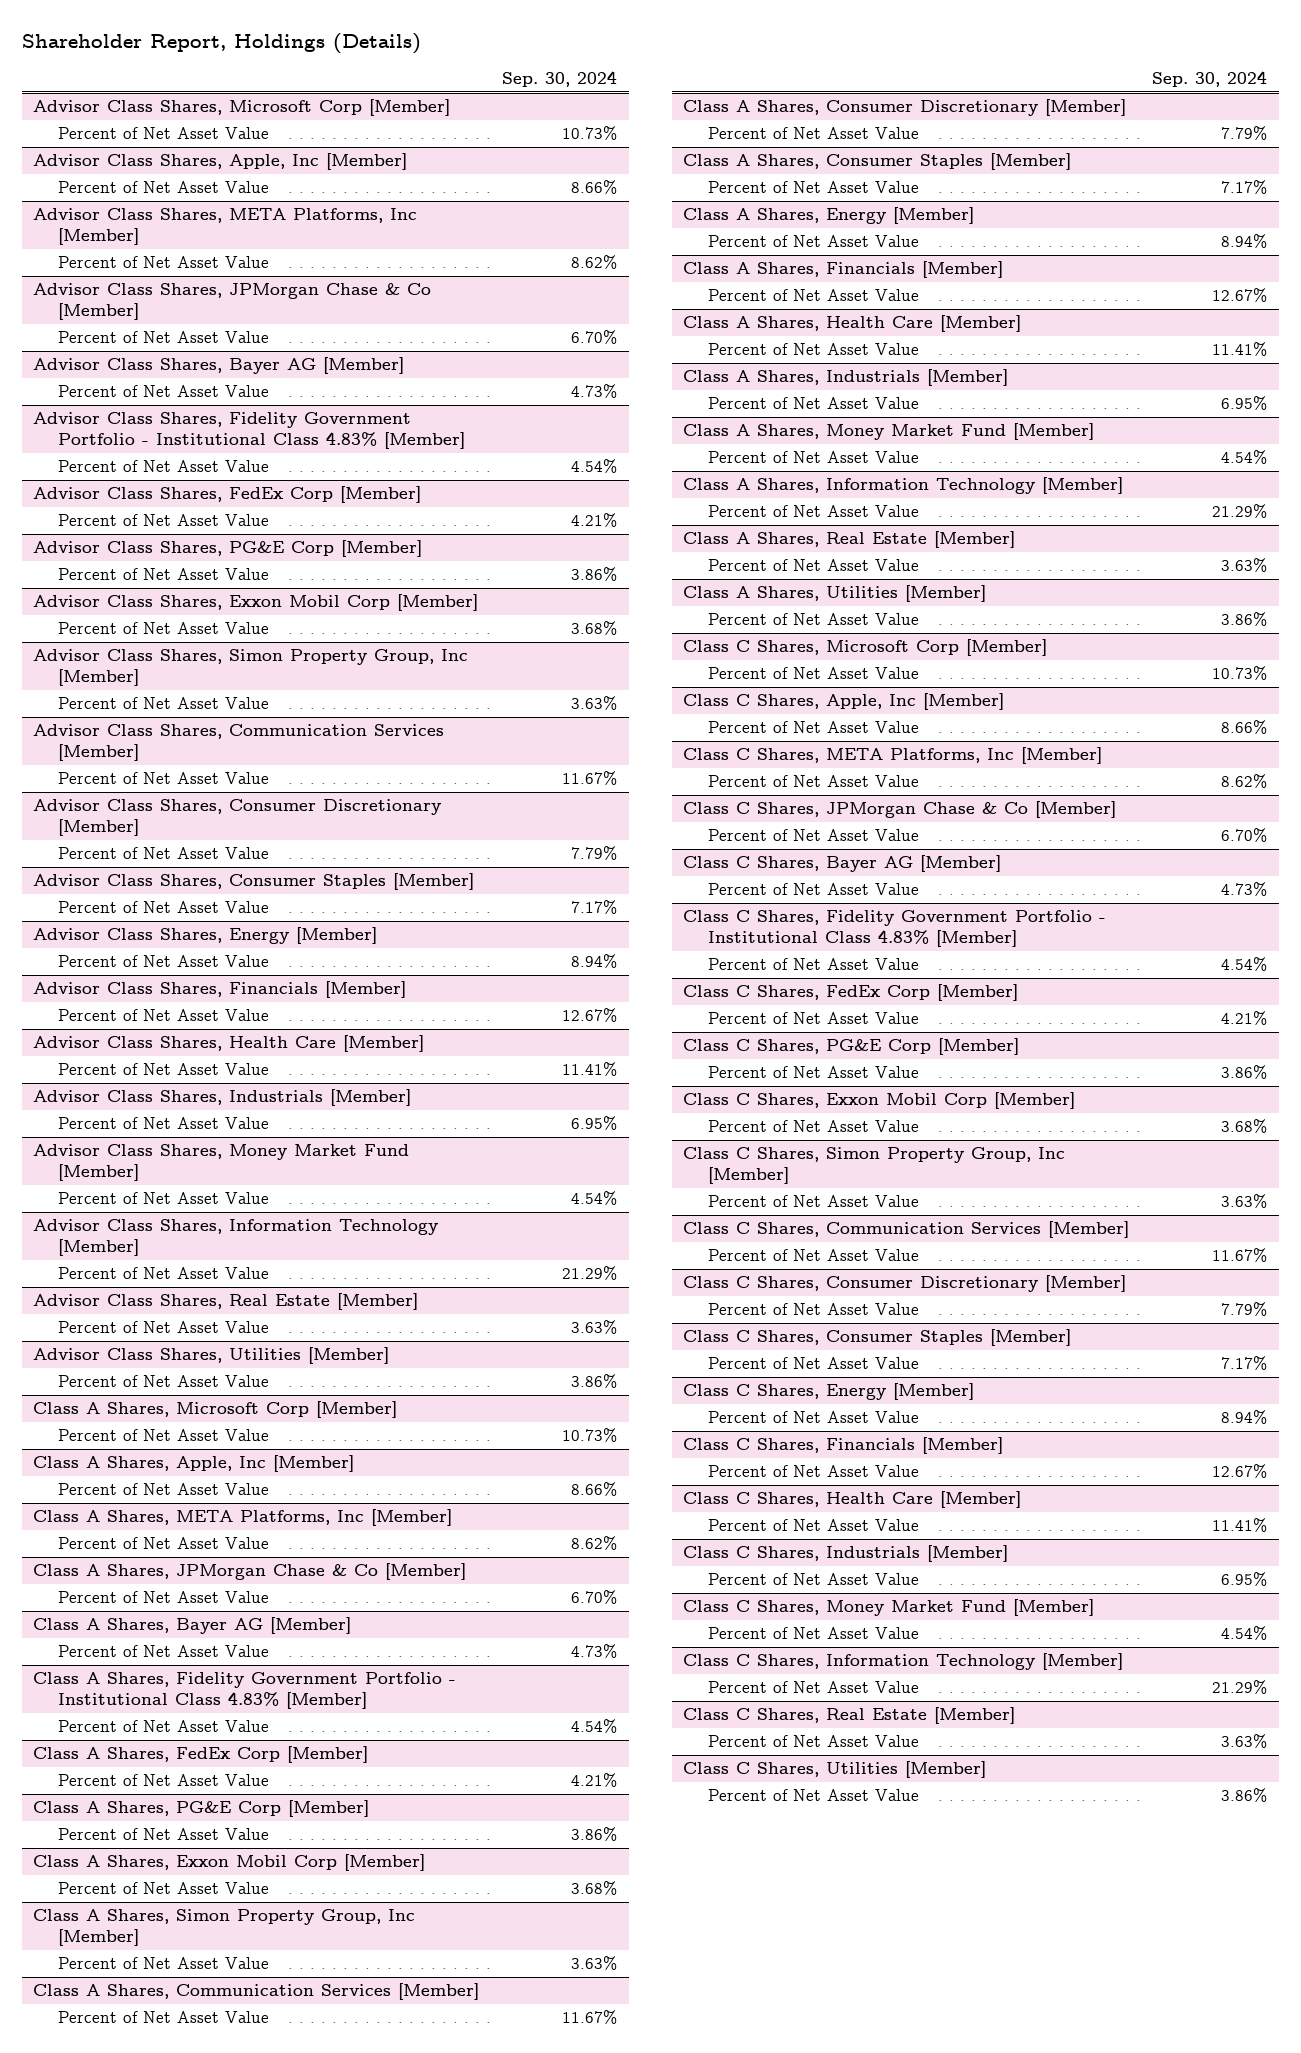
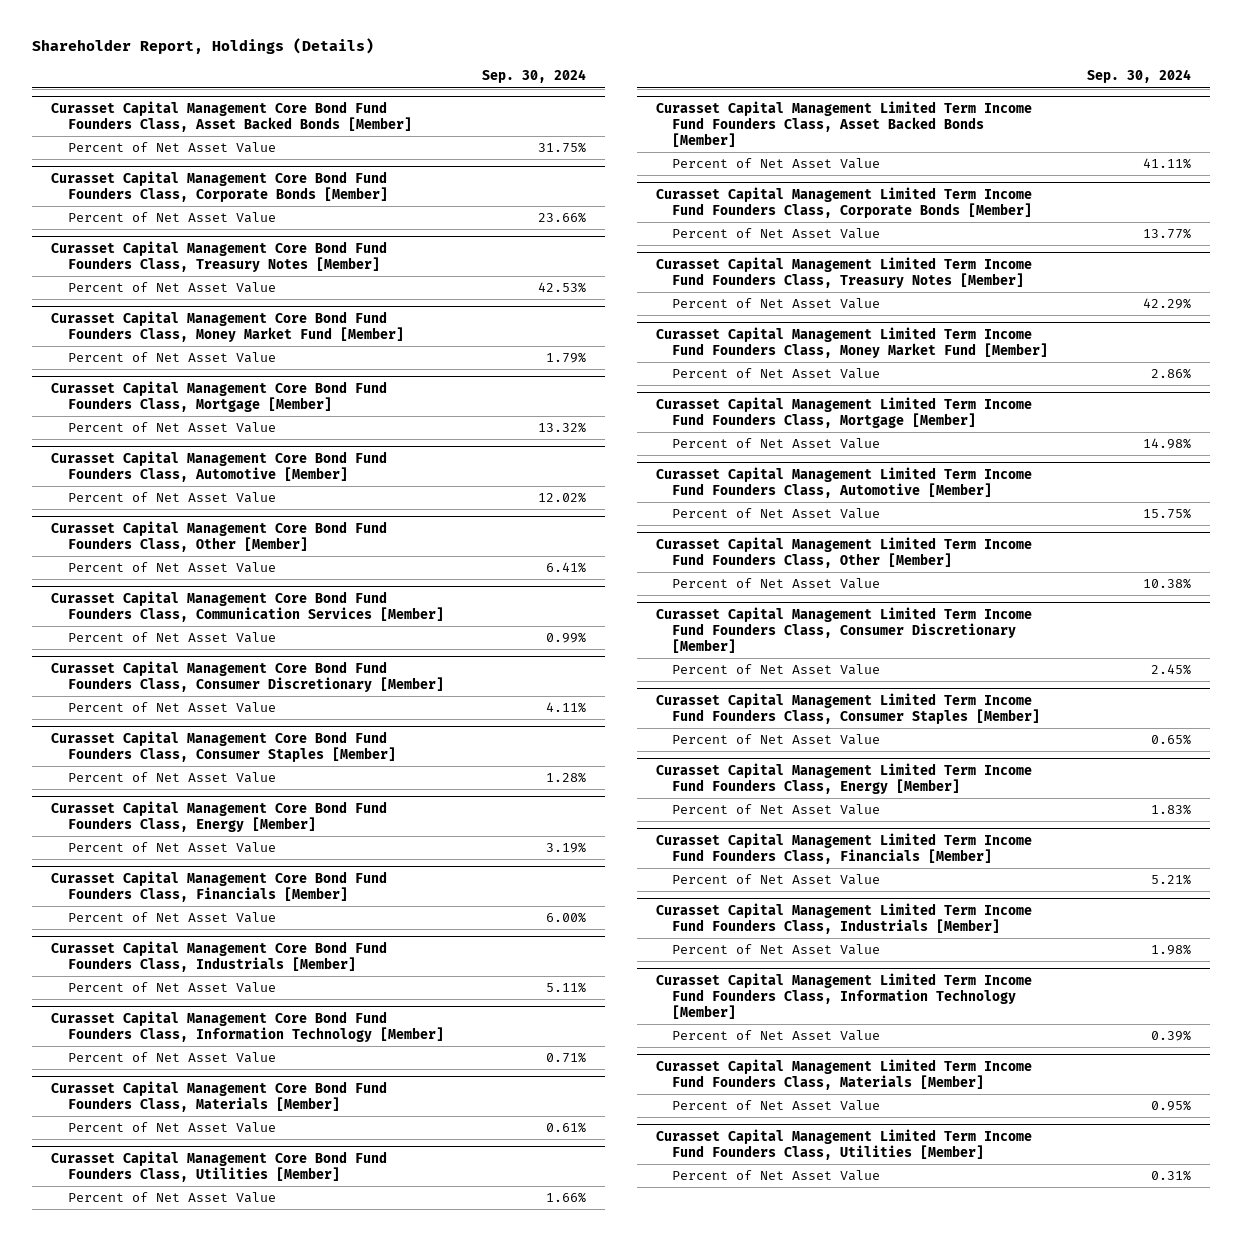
- Advisor Class Shares, Microsoft Corp [Member]
- Percent of Net Asset Value | 10.73%
- Advisor Class Shares, Apple, Inc [Member]
- Percent of Net Asset Value | 8.66%
- Advisor Class Shares, META Platforms, Inc [Member]
- Percent of Net Asset Value | 8.62%
- Advisor Class Shares, JPMorgan Chase & Co [Member]
- Percent of Net Asset Value | 6.70%
- Advisor Class Shares, Bayer AG [Member]
- Percent of Net Asset Value | 4.73%
- Advisor Class Shares, Fidelity Government Portfolio - Institutional Class 4.83% [Member]
- Percent of Net Asset Value | 4.54%
- Advisor Class Shares, FedEx Corp [Member]
- Percent of Net Asset Value | 4.21%
- Advisor Class Shares, PG&E Corp [Member]
- Percent of Net Asset Value | 3.86%
- Advisor Class Shares, Exxon Mobil Corp [Member]
- Percent of Net Asset Value | 3.68%
- Advisor Class Shares, Simon Property Group, Inc [Member]
- Percent of Net Asset Value | 3.63%
- Advisor Class Shares, Communication Services [Member]
- Percent of Net Asset Value | 11.67%
- Advisor Class Shares, Consumer Discretionary [Member]
- Percent of Net Asset Value | 7.79%
- Advisor Class Shares, Consumer Staples [Member]
- Percent of Net Asset Value | 7.17%
- Advisor Class Shares, Energy [Member]
- Percent of Net Asset Value | 8.94%
- Advisor Class Shares, Financials [Member]
- Percent of Net Asset Value | 12.67%
- Advisor Class Shares, Health Care [Member]
- Percent of Net Asset Value | 11.41%
- Advisor Class Shares, Industrials [Member]
- Percent of Net Asset Value | 6.95%
- Advisor Class Shares, Money Market Fund [Member]
- Percent of Net Asset Value | 4.54%
- Advisor Class Shares, Information Technology [Member]
- Percent of Net Asset Value | 21.29%
- Advisor Class Shares, Real Estate [Member]
- Percent of Net Asset Value | 3.63%
- Advisor Class Shares, Utilities [Member]
- Percent of Net Asset Value | 3.86%
- Class A Shares, Microsoft Corp [Member]
- Percent of Net Asset Value | 10.73%
- Class A Shares, Apple, Inc [Member]
- Percent of Net Asset Value | 8.66%
- Class A Shares, META Platforms, Inc [Member]
- Percent of Net Asset Value | 8.62%
- Class A Shares, JPMorgan Chase & Co [Member]
- Percent of Net Asset Value | 6.70%
- Class A Shares, Bayer AG [Member]
- Percent of Net Asset Value | 4.73%
- Class A Shares, Fidelity Government Portfolio - Institutional Class 4.83% [Member]
- Percent of Net Asset Value | 4.54%
- Class A Shares, FedEx Corp [Member]
- Percent of Net Asset Value | 4.21%
- Class A Shares, PG&E Corp [Member]
- Percent of Net Asset Value | 3.86%
- Class A Shares, Exxon Mobil Corp [Member]
- Percent of Net Asset Value | 3.68%
- Class A Shares, Simon Property Group, Inc [Member]
- Percent of Net Asset Value | 3.63%
- Class A Shares, Communication Services [Member]
- Percent of Net Asset Value | 11.67%
- Class A Shares, Consumer Discretionary [Member]
- Percent of Net Asset Value | 7.79%
- Class A Shares, Consumer Staples [Member]
- Percent of Net Asset Value | 7.17%
- Class A Shares, Energy [Member]
- Percent of Net Asset Value | 8.94%
- Class A Shares, Financials [Member]
- Percent of Net Asset Value | 12.67%
- Class A Shares, Health Care [Member]
- Percent of Net Asset Value | 11.41%
- Class A Shares, Industrials [Member]
- Percent of Net Asset Value | 6.95%
- Class A Shares, Money Market Fund [Member]
- Percent of Net Asset Value | 4.54%
- Class A Shares, Information Technology [Member]
- Percent of Net Asset Value | 21.29%
- Class A Shares, Real Estate [Member]
- Percent of Net Asset Value | 3.63%
- Class A Shares, Utilities [Member]
- Percent of Net Asset Value | 3.86%
- Class C Shares, Microsoft Corp [Member]
- Percent of Net Asset Value | 10.73%
- Class C Shares, Apple, Inc [Member]
- Percent of Net Asset Value | 8.66%
- Class C Shares, META Platforms, Inc [Member]
- Percent of Net Asset Value | 8.62%
- Class C Shares, JPMorgan Chase & Co [Member]
- Percent of Net Asset Value | 6.70%
- Class C Shares, Bayer AG [Member]
- Percent of Net Asset Value | 4.73%
- Class C Shares, Fidelity Government Portfolio - Institutional Class 4.83% [Member]
- Percent of Net Asset Value | 4.54%
- Class C Shares, FedEx Corp [Member]
- Percent of Net Asset Value | 4.21%
- Class C Shares, PG&E Corp [Member]
- Percent of Net Asset Value | 3.86%
- Class C Shares, Exxon Mobil Corp [Member]
- Percent of Net Asset Value | 3.68%
- Class C Shares, Simon Property Group, Inc [Member]
- Percent of Net Asset Value | 3.63%
- Class C Shares, Communication Services [Member]
- Percent of Net Asset Value | 11.67%
- Class C Shares, Consumer Discretionary [Member]
- Percent of Net Asset Value | 7.79%
- Class C Shares, Consumer Staples [Member]
- Percent of Net Asset Value | 7.17%
- Class C Shares, Energy [Member]
- Percent of Net Asset Value | 8.94%
- Class C Shares, Financials [Member]
- Percent of Net Asset Value | 12.67%
- Class C Shares, Health Care [Member]
- Percent of Net Asset Value | 11.41%
- Class C Shares, Industrials [Member]
- Percent of Net Asset Value | 6.95%
- Class C Shares, Money Market Fund [Member]
- Percent of Net Asset Value | 4.54%
- Class C Shares, Information Technology [Member]
- Percent of Net Asset Value | 21.29%
- Class C Shares, Real Estate [Member]
- Percent of Net Asset Value | 3.63%
- Class C Shares, Utilities [Member]
- Percent of Net Asset Value | 3.86%
+ Curasset Capital Management Core Bond Fund Founders Class, Asset Backed Bonds [Member]
+ Percent of Net Asset Value | 31.75%
+ Curasset Capital Management Core Bond Fund Founders Class, Corporate Bonds [Member]
+ Percent of Net Asset Value | 23.66%
+ Curasset Capital Management Core Bond Fund Founders Class, Treasury Notes [Member]
+ Percent of Net Asset Value | 42.53%
+ Curasset Capital Management Core Bond Fund Founders Class, Money Market Fund [Member]
+ Percent of Net Asset Value | 1.79%
+ Curasset Capital Management Core Bond Fund Founders Class, Mortgage [Member]
+ Percent of Net Asset Value | 13.32%
+ Curasset Capital Management Core Bond Fund Founders Class, Automotive [Member]
+ Percent of Net Asset Value | 12.02%
+ Curasset Capital Management Core Bond Fund Founders Class, Other [Member]
+ Percent of Net Asset Value | 6.41%
+ Curasset Capital Management Core Bond Fund Founders Class, Communication Services [Member]
+ Percent of Net Asset Value | 0.99%
+ Curasset Capital Management Core Bond Fund Founders Class, Consumer Discretionary [Member]
+ Percent of Net Asset Value | 4.11%
+ Curasset Capital Management Core Bond Fund Founders Class, Consumer Staples [Member]
+ Percent of Net Asset Value | 1.28%
+ Curasset Capital Management Core Bond Fund Founders Class, Energy [Member]
+ Percent of Net Asset Value | 3.19%
+ Curasset Capital Management Core Bond Fund Founders Class, Financials [Member]
+ Percent of Net Asset Value | 6.00%
+ Curasset Capital Management Core Bond Fund Founders Class, Industrials [Member]
+ Percent of Net Asset Value | 5.11%
+ Curasset Capital Management Core Bond Fund Founders Class, Information Technology [Member]
+ Percent of Net Asset Value | 0.71%
+ Curasset Capital Management Core Bond Fund Founders Class, Materials [Member]
+ Percent of Net Asset Value | 0.61%
+ Curasset Capital Management Core Bond Fund Founders Class, Utilities [Member]
+ Percent of Net Asset Value | 1.66%
+ Curasset Capital Management Limited Term Income Fund Founders Class, Asset Backed Bonds [Member]
+ Percent of Net Asset Value | 41.11%
+ Curasset Capital Management Limited Term Income Fund Founders Class, Corporate Bonds [Member]
+ Percent of Net Asset Value | 13.77%
+ Curasset Capital Management Limited Term Income Fund Founders Class, Treasury Notes [Member]
+ Percent of Net Asset Value | 42.29%
+ Curasset Capital Management Limited Term Income Fund Founders Class, Money Market Fund [Member]
+ Percent of Net Asset Value | 2.86%
+ Curasset Capital Management Limited Term Income Fund Founders Class, Mortgage [Member]
+ Percent of Net Asset Value | 14.98%
+ Curasset Capital Management Limited Term Income Fund Founders Class, Automotive [Member]
+ Percent of Net Asset Value | 15.75%
+ Curasset Capital Management Limited Term Income Fund Founders Class, Other [Member]
+ Percent of Net Asset Value | 10.38%
+ Curasset Capital Management Limited Term Income Fund Founders Class, Consumer Discretionary [Member]
+ Percent of Net Asset Value | 2.45%
+ Curasset Capital Management Limited Term Income Fund Founders Class, Consumer Staples [Member]
+ Percent of Net Asset Value | 0.65%
+ Curasset Capital Management Limited Term Income Fund Founders Class, Energy [Member]
+ Percent of Net Asset Value | 1.83%
+ Curasset Capital Management Limited Term Income Fund Founders Class, Financials [Member]
+ Percent of Net Asset Value | 5.21%
+ Curasset Capital Management Limited Term Income Fund Founders Class, Industrials [Member]
+ Percent of Net Asset Value | 1.98%
+ Curasset Capital Management Limited Term Income Fund Founders Class, Information Technology [Member]
+ Percent of Net Asset Value | 0.39%
+ Curasset Capital Management Limited Term Income Fund Founders Class, Materials [Member]
+ Percent of Net Asset Value | 0.95%
+ Curasset Capital Management Limited Term Income Fund Founders Class, Utilities [Member]
+ Percent of Net Asset Value | 0.31%

